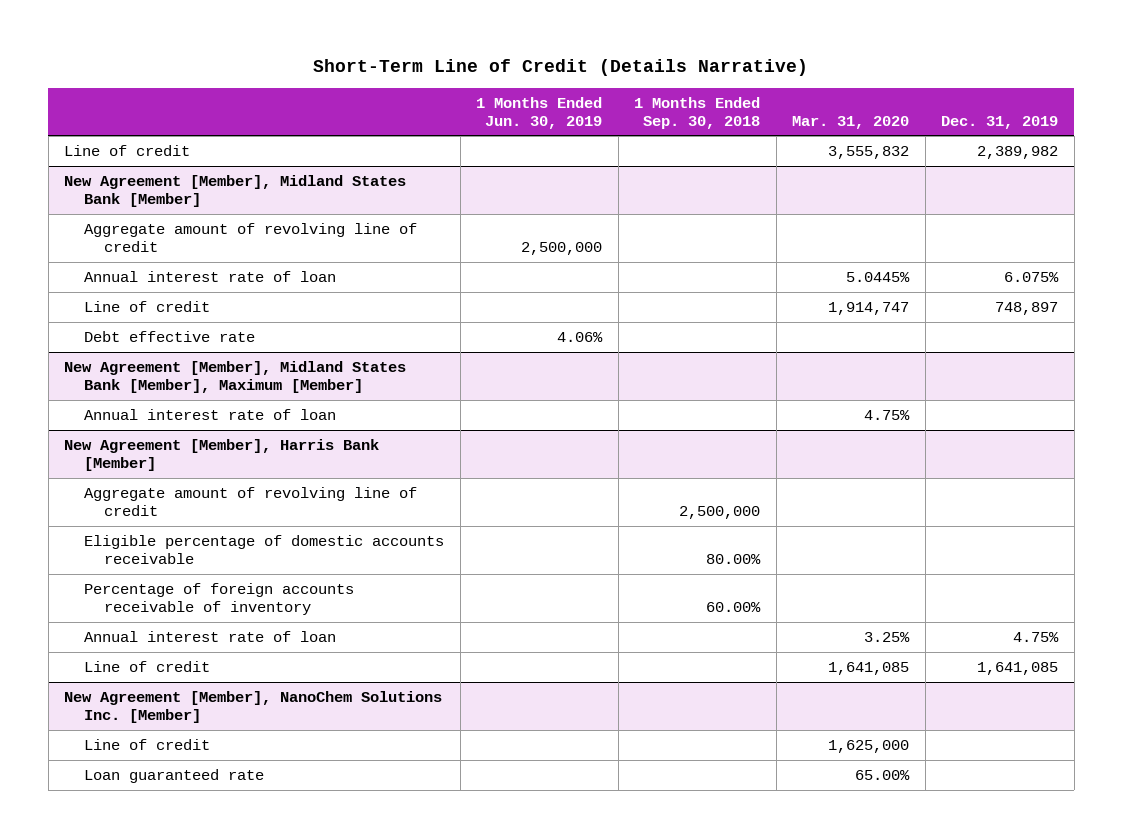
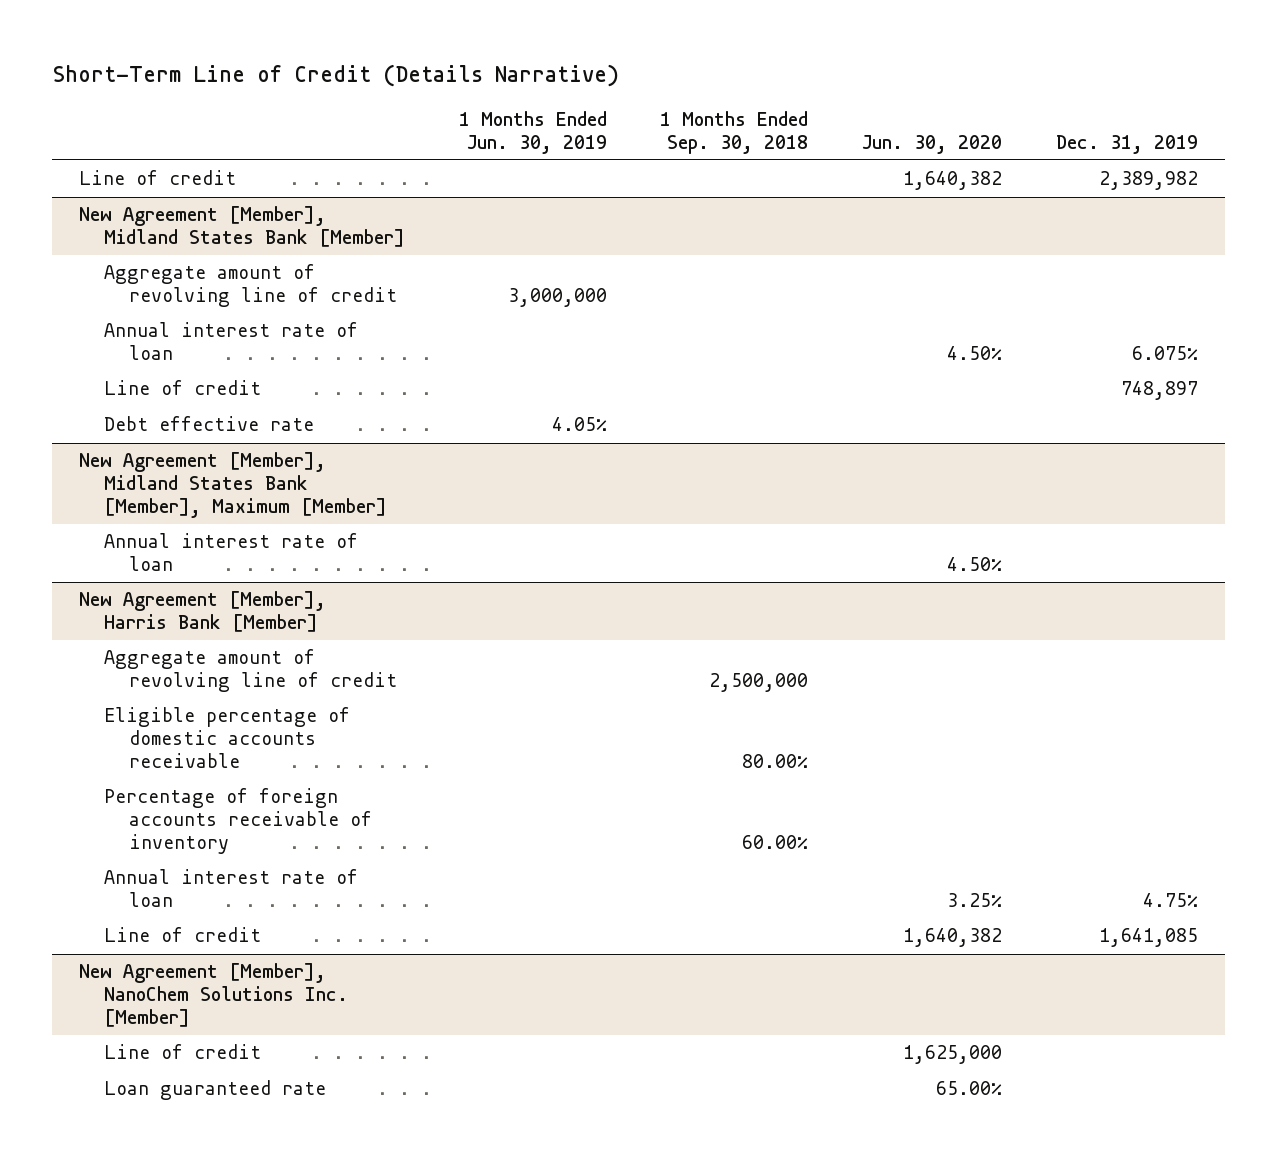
- | 1 Months Ended Jun. 30, 2019 | 1 Months Ended Sep. 30, 2018 | Mar. 31, 2020 | Dec. 31, 2019
+ | 1 Months Ended Jun. 30, 2019 | 1 Months Ended Sep. 30, 2018 | Jun. 30, 2020 | Dec. 31, 2019
@ New Agreement [Member], Midland States Bank [Member]
- Aggregate amount of revolving line of credit | 2,500,000 | | |
+ Aggregate amount of revolving line of credit | 3,000,000 | | |
- Debt effective rate | 4.06% | | |
+ Debt effective rate | 4.05% | | |

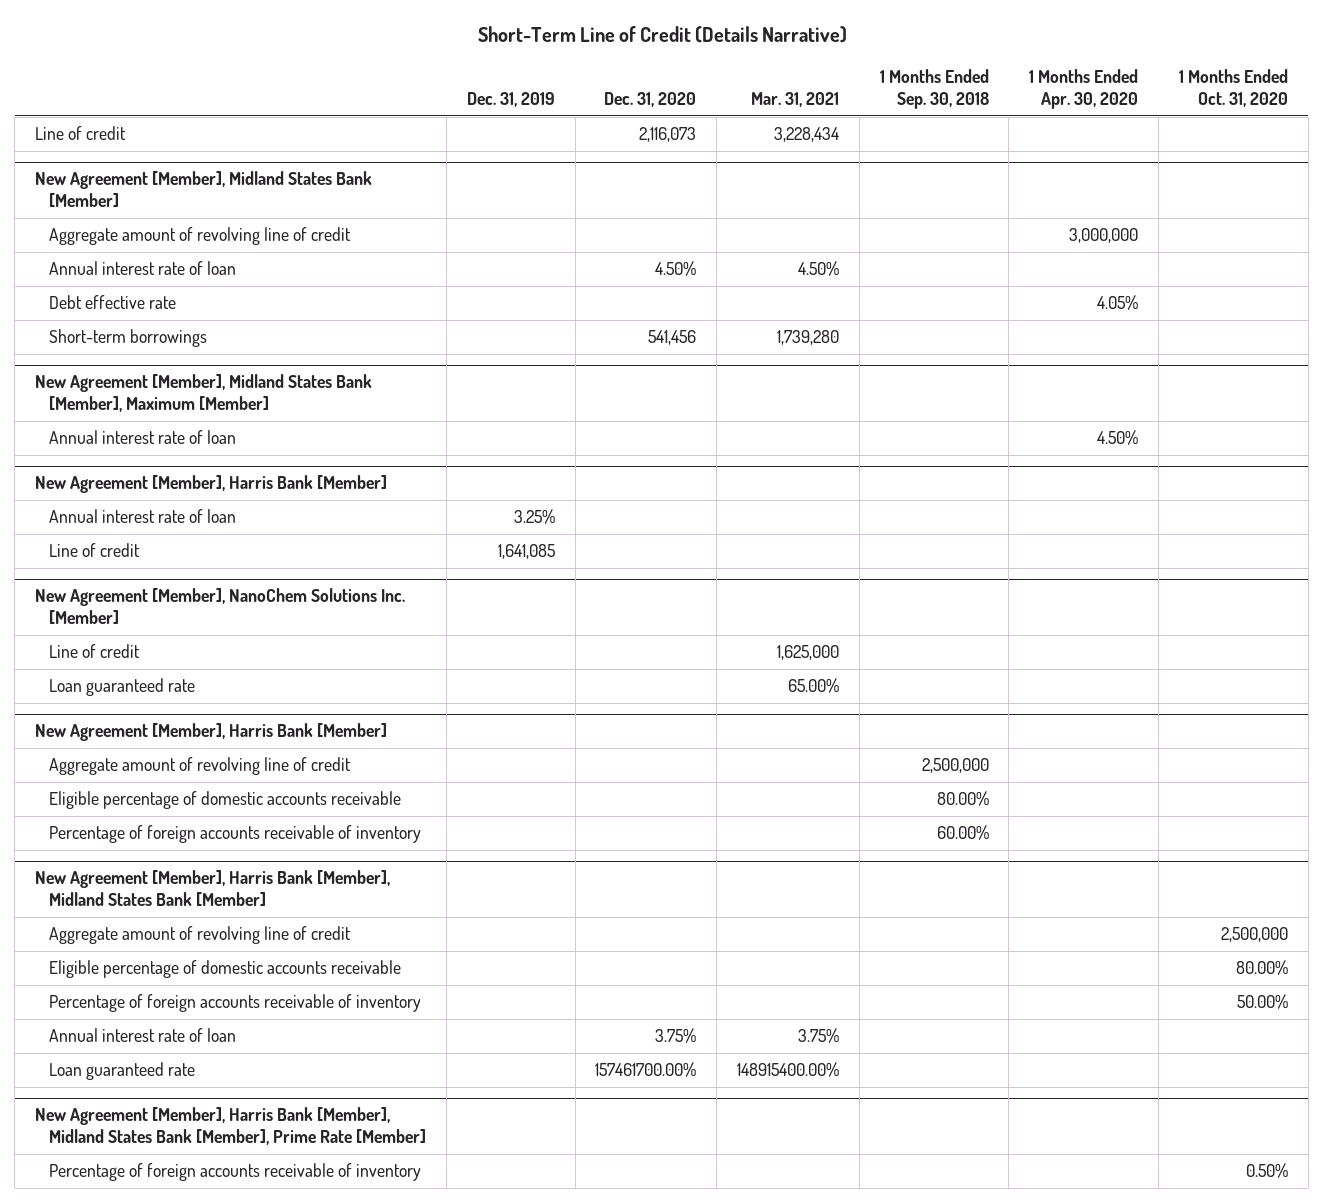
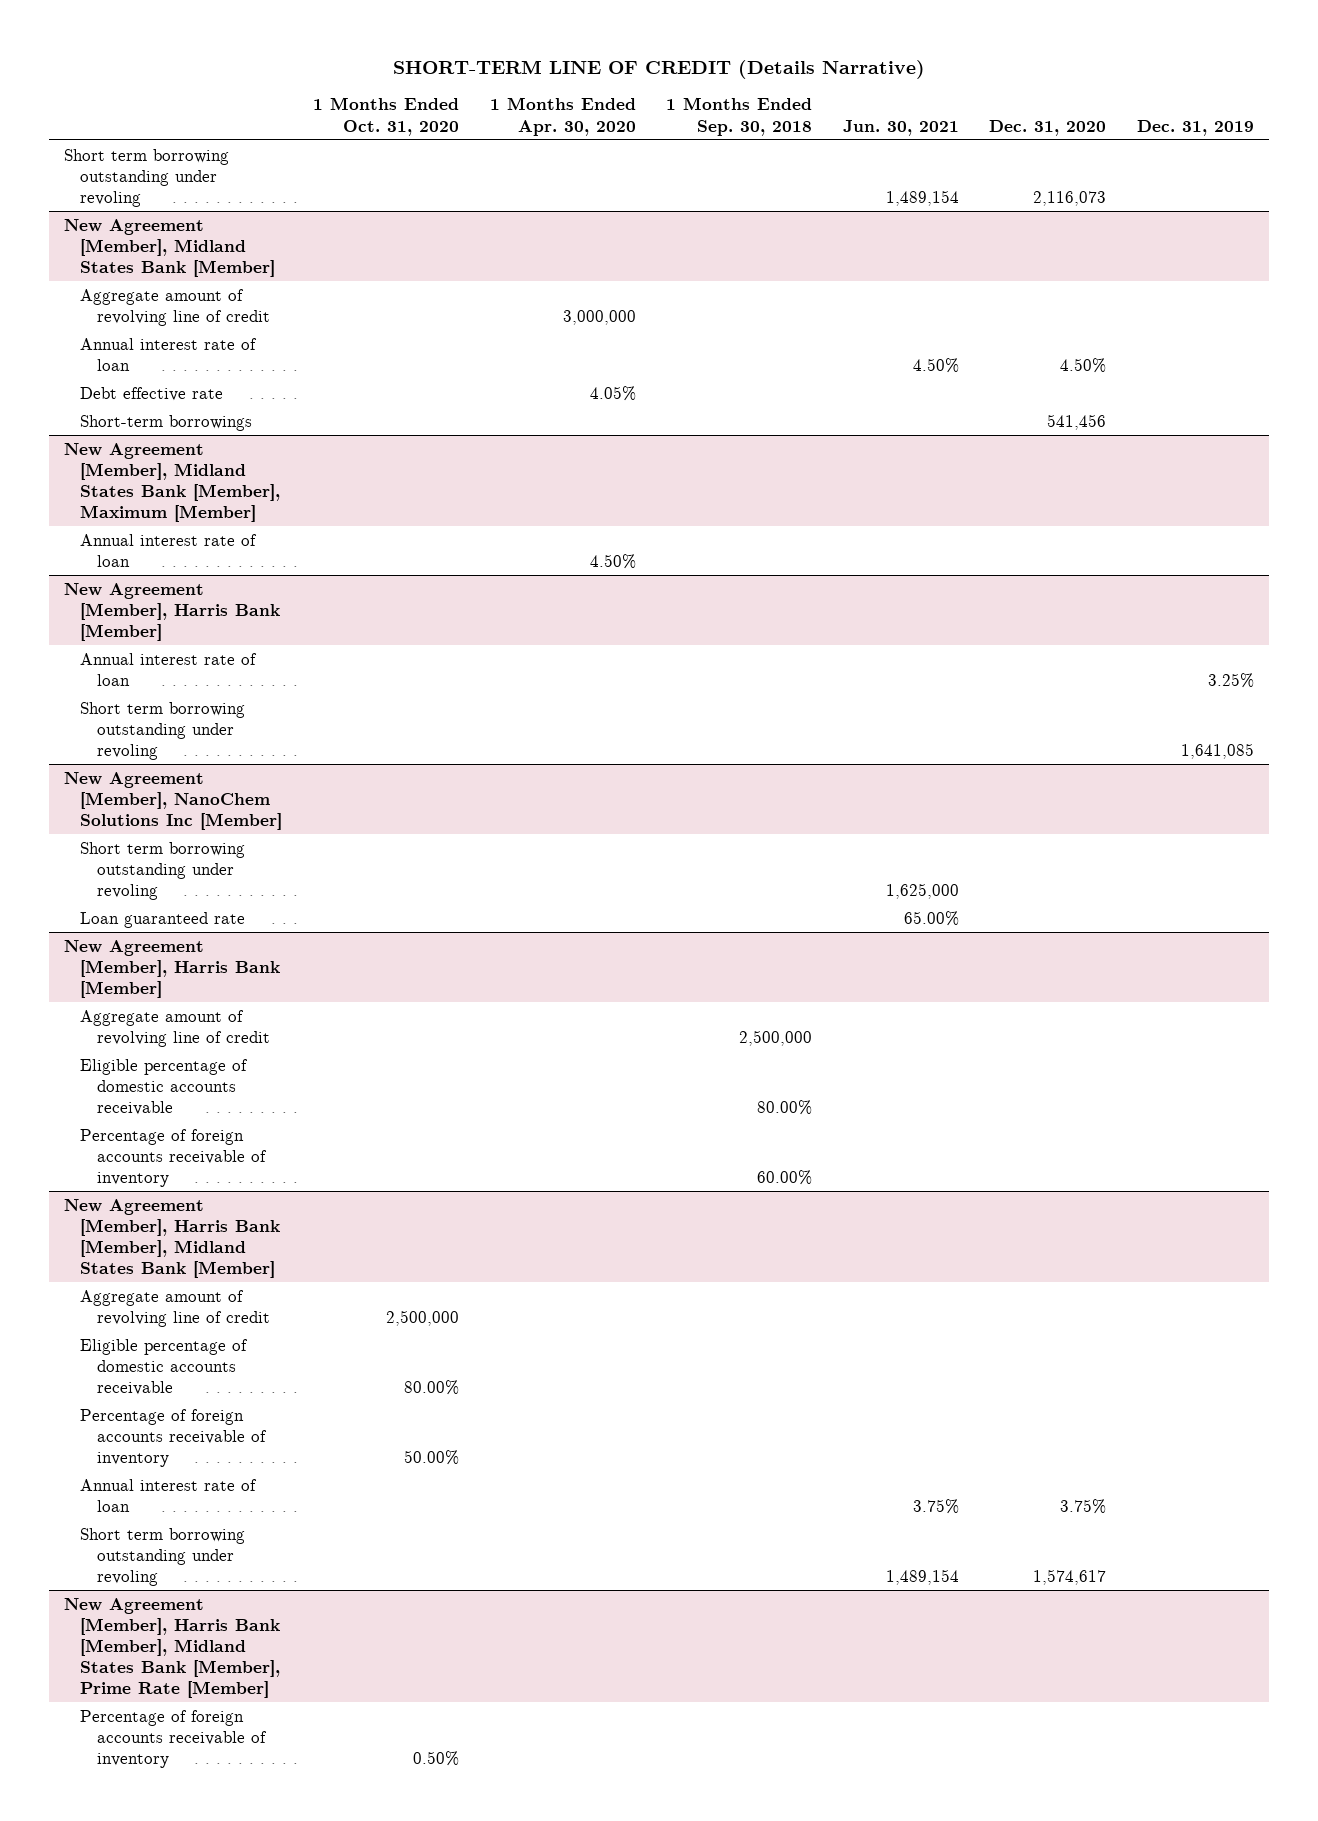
- Short-Term Line of Credit (Details Narrative)
+ SHORT-TERM LINE OF CREDIT (Details Narrative)
- | Dec. 31, 2019 | Dec. 31, 2020 | Mar. 31, 2021 | 1 Months Ended Sep. 30, 2018 | 1 Months Ended Apr. 30, 2020 | 1 Months Ended Oct. 31, 2020
+ | 1 Months Ended Oct. 31, 2020 | 1 Months Ended Apr. 30, 2020 | 1 Months Ended Sep. 30, 2018 | Jun. 30, 2021 | Dec. 31, 2020 | Dec. 31, 2019
- Line of credit | | 2,116,073 | 3,228,434 | | |
+ Short term borrowing outstanding under revoling | | | | 1,489,154 | 2,116,073 |
@ New Agreement [Member], Harris Bank [Member]
- Line of credit | 1,641,085 | | | | |
- New Agreement [Member], NanoChem Solutions Inc. [Member]
- Line of credit | | | 1,625,000 | | |
@ New Agreement [Member], Harris Bank [Member]
+ Short term borrowing outstanding under revoling | | | | | | 1,641,085
+ New Agreement [Member], NanoChem Solutions Inc [Member]
+ Short term borrowing outstanding under revoling | | | | 1,625,000 | |
@ New Agreement [Member], Harris Bank [Member], Midland States Bank [Member]
- Loan guaranteed rate | | 157461700.00% | 148915400.00% | | |
+ Short term borrowing outstanding under revoling | | | | 1,489,154 | 1,574,617 |

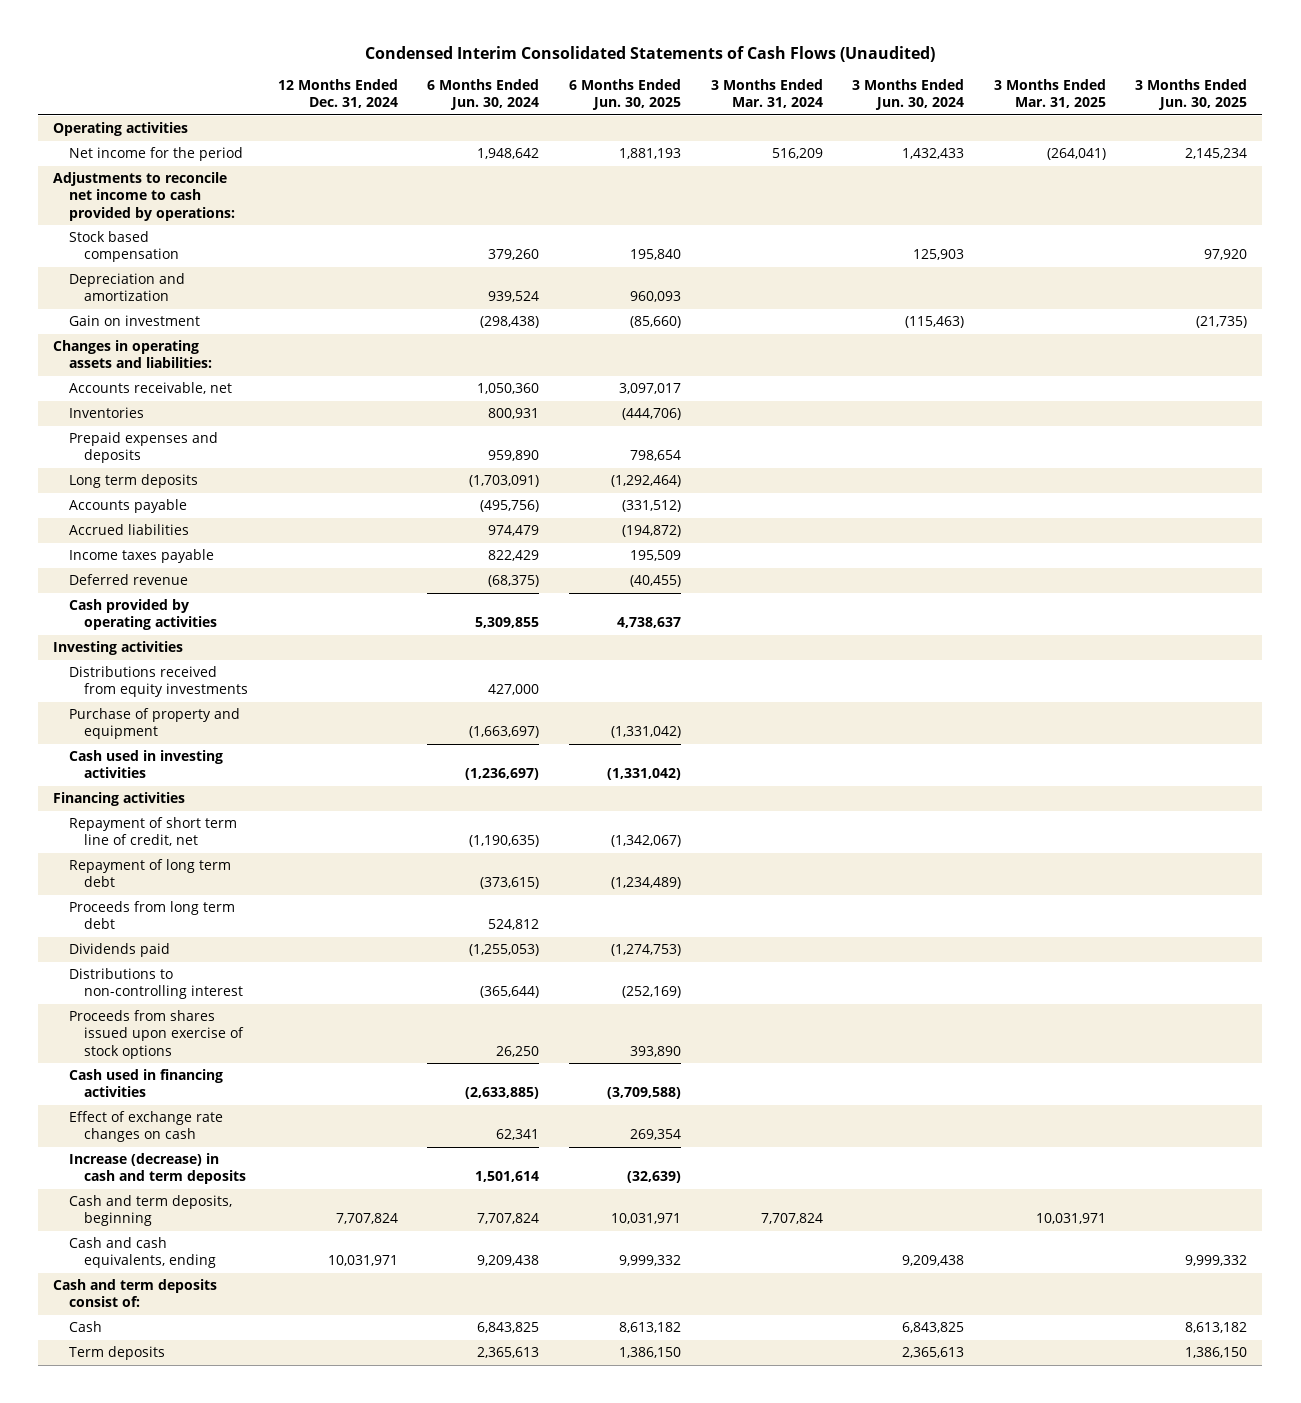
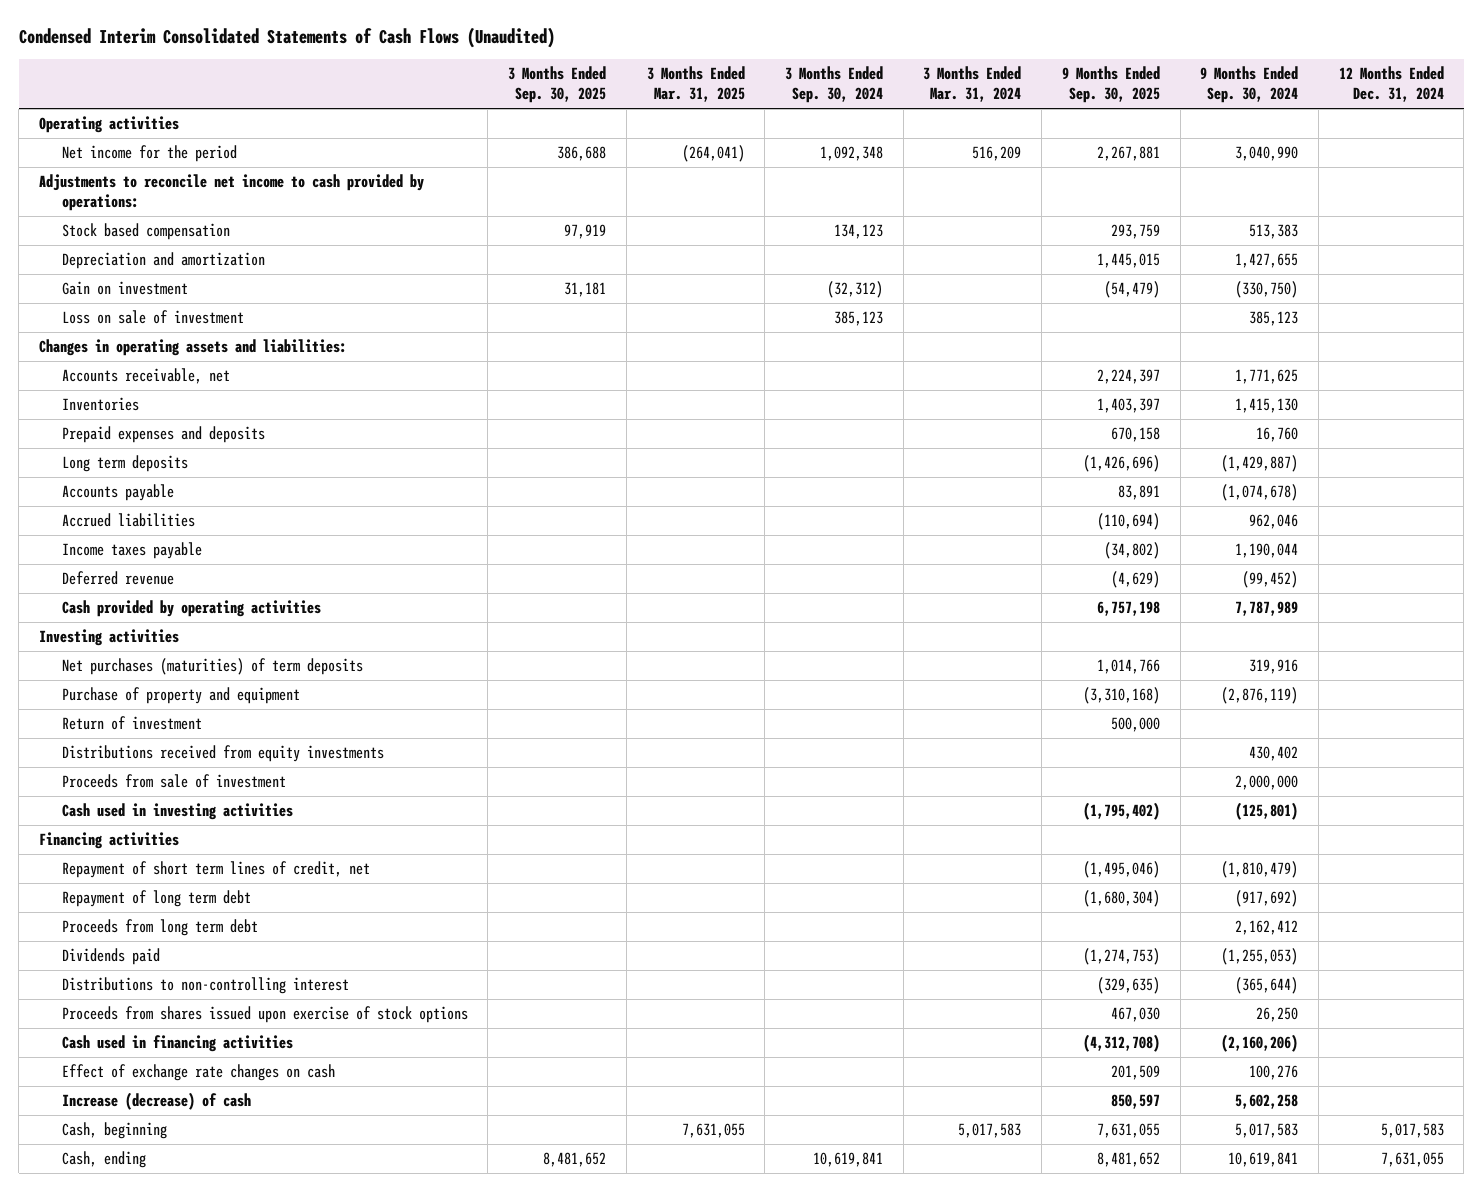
- | 12 Months Ended Dec. 31, 2024 | 6 Months Ended Jun. 30, 2024 | 6 Months Ended Jun. 30, 2025 | 3 Months Ended Mar. 31, 2024 | 3 Months Ended Jun. 30, 2024 | 3 Months Ended Mar. 31, 2025 | 3 Months Ended Jun. 30, 2025
+ | 3 Months Ended Sep. 30, 2025 | 3 Months Ended Mar. 31, 2025 | 3 Months Ended Sep. 30, 2024 | 3 Months Ended Mar. 31, 2024 | 9 Months Ended Sep. 30, 2025 | 9 Months Ended Sep. 30, 2024 | 12 Months Ended Dec. 31, 2024
+ Loss on sale of investment | | | 385,123 | | | 385,123 |
+ Net purchases (maturities) of term deposits | | | | | 1,014,766 | 319,916 |
+ Return of investment | | | | | 500,000 | |
moved down: Distributions received from equity investments | | | | | | 430,402 |
+ Proceeds from sale of investment | | | | | | 2,000,000 |
- Repayment of short term line of credit, net | | (1,190,635) | (1,342,067) | | | |
+ Repayment of short term lines of credit, net | | | | | (1,495,046) | (1,810,479) |
- Increase (decrease) in cash and term deposits | | 1,501,614 | (32,639) | | | |
- Cash and term deposits, beginning | 7,707,824 | 7,707,824 | 10,031,971 | 7,707,824 | | 10,031,971 |
- Cash and cash equivalents, ending | 10,031,971 | 9,209,438 | 9,999,332 | | 9,209,438 | | 9,999,332
- Cash and term deposits consist of:
- Cash | | 6,843,825 | 8,613,182 | | 6,843,825 | | 8,613,182
- Term deposits | | 2,365,613 | 1,386,150 | | 2,365,613 | | 1,386,150
+ Increase (decrease) of cash | | | | | 850,597 | 5,602,258 |
+ Cash, beginning | | 7,631,055 | | 5,017,583 | 7,631,055 | 5,017,583 | 5,017,583
+ Cash, ending | 8,481,652 | | 10,619,841 | | 8,481,652 | 10,619,841 | 7,631,055

